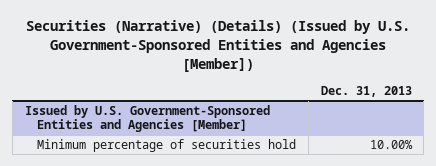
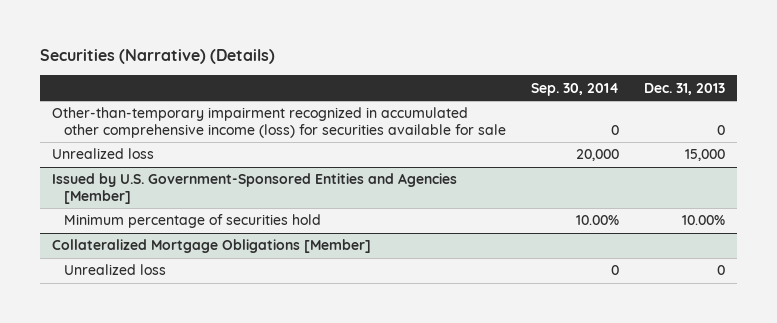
- Securities (Narrative) (Details) (Issued by U.S. Government-Sponsored Entities and Agencies [Member])
+ Securities (Narrative) (Details)
- | Dec. 31, 2013
+ | Sep. 30, 2014 | Dec. 31, 2013
+ Other-than-temporary impairment recognized in accumulated other comprehensive income (loss) for securities available for sale | 0 | 0
+ Unrealized loss | 20,000 | 15,000
+ Collateralized Mortgage Obligations [Member]
+ Unrealized loss | 0 | 0

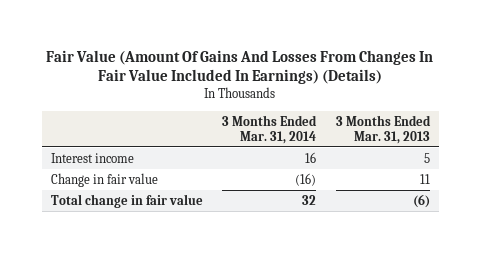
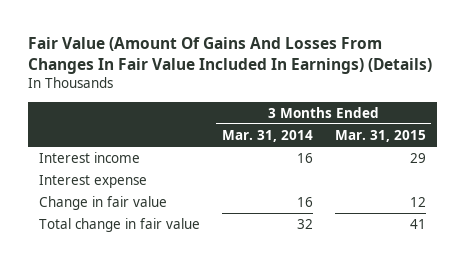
- | 3 Months Ended Mar. 31, 2014 | 3 Months Ended Mar. 31, 2013
+ | 3 Months Ended Mar. 31, 2014 | 3 Months Ended Mar. 31, 2015
- Change in fair value | (16) | 11
+ Interest expense
+ Change in fair value | 16 | 12

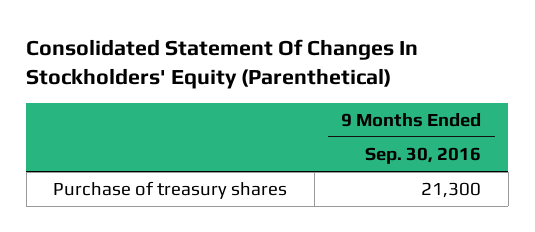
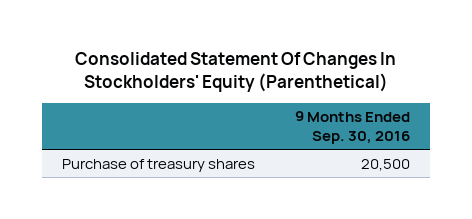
- Purchase of treasury shares | 21,300
+ Purchase of treasury shares | 20,500

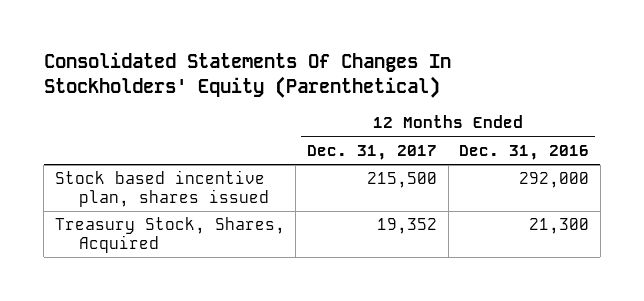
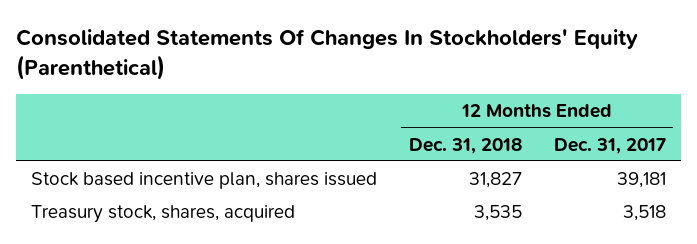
- | 12 Months Ended Dec. 31, 2017 | 12 Months Ended Dec. 31, 2016
+ | 12 Months Ended Dec. 31, 2018 | 12 Months Ended Dec. 31, 2017
- Stock based incentive plan, shares issued | 215,500 | 292,000
- Treasury Stock, Shares, Acquired | 19,352 | 21,300
+ Stock based incentive plan, shares issued | 31,827 | 39,181
+ Treasury stock, shares, acquired | 3,535 | 3,518

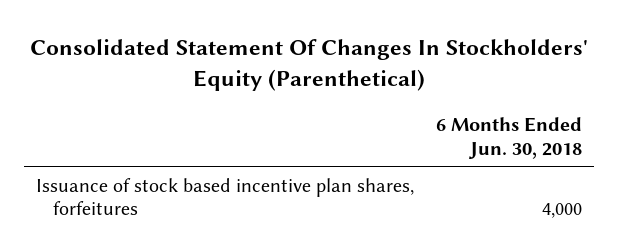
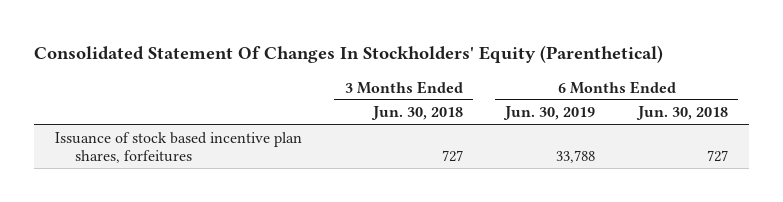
- | 6 Months Ended Jun. 30, 2018
+ | 3 Months Ended Jun. 30, 2018 | 6 Months Ended Jun. 30, 2019 | 6 Months Ended Jun. 30, 2018
- Issuance of stock based incentive plan shares, forfeitures | 4,000
+ Issuance of stock based incentive plan shares, forfeitures | 727 | 33,788 | 727

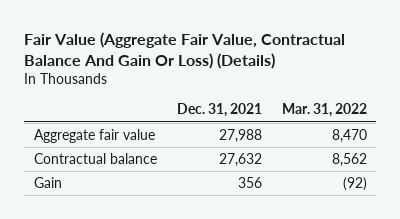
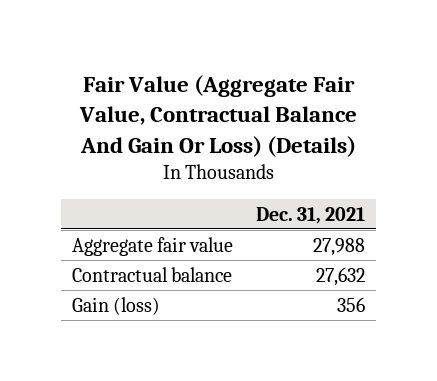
- | Dec. 31, 2021 | Mar. 31, 2022
+ | Dec. 31, 2021
- Gain | 356 | (92)
+ Gain (loss) | 356

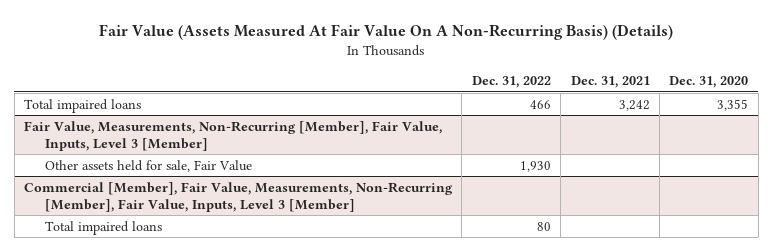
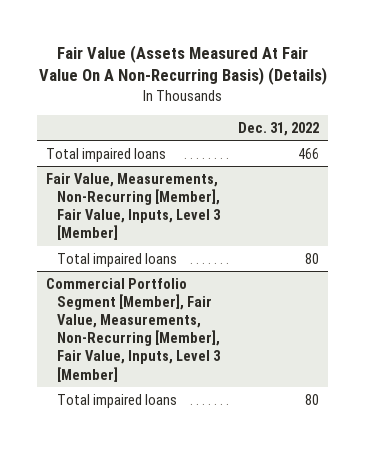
- | Dec. 31, 2022 | Dec. 31, 2021 | Dec. 31, 2020
+ | Dec. 31, 2022
@ Fair Value, Measurements, Non-Recurring [Member], Fair Value, Inputs, Level 3 [Member]
- Other assets held for sale, Fair Value | 1,930 | |
- Commercial [Member], Fair Value, Measurements, Non-Recurring [Member], Fair Value, Inputs, Level 3 [Member]
+ Commercial Portfolio Segment [Member], Fair Value, Measurements, Non-Recurring [Member], Fair Value, Inputs, Level 3 [Member]
+ Total impaired loans | 80

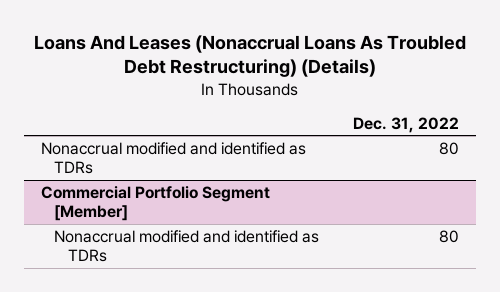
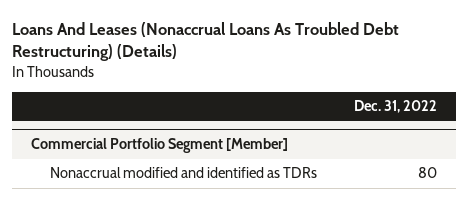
- Nonaccrual modified and identified as TDRs | 80

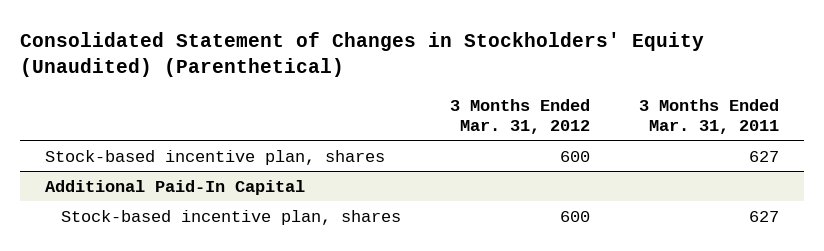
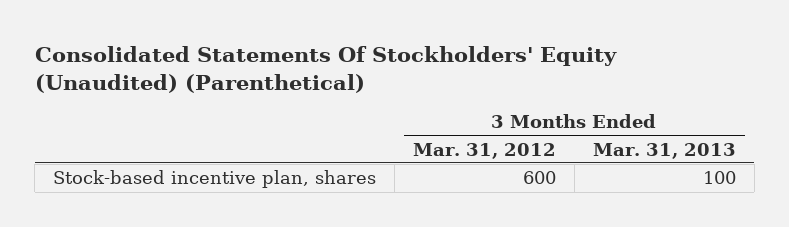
- Consolidated Statement of Changes in Stockholders' Equity (Unaudited) (Parenthetical)
+ Consolidated Statements Of Stockholders' Equity (Unaudited) (Parenthetical)
- | 3 Months Ended Mar. 31, 2012 | 3 Months Ended Mar. 31, 2011
+ | 3 Months Ended Mar. 31, 2012 | 3 Months Ended Mar. 31, 2013
- Additional Paid-In Capital
- Stock-based incentive plan, shares | 600 | 627

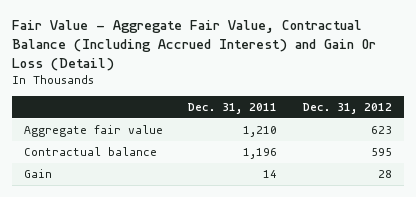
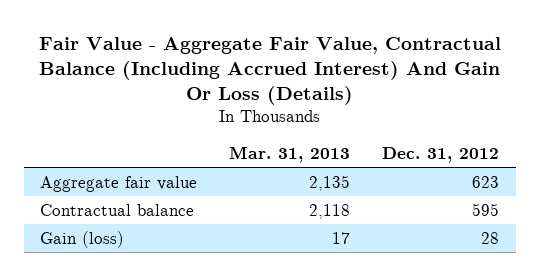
- Fair Value - Aggregate Fair Value, Contractual Balance (Including Accrued Interest) and Gain Or Loss (Detail)
+ Fair Value - Aggregate Fair Value, Contractual Balance (Including Accrued Interest) And Gain Or Loss (Details)
- | Dec. 31, 2011 | Dec. 31, 2012
+ | Mar. 31, 2013 | Dec. 31, 2012
- Gain | 14 | 28
+ Gain (loss) | 17 | 28

